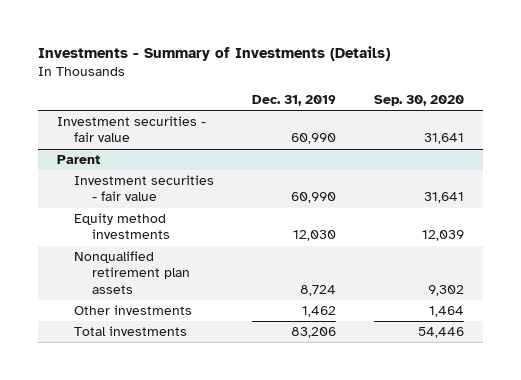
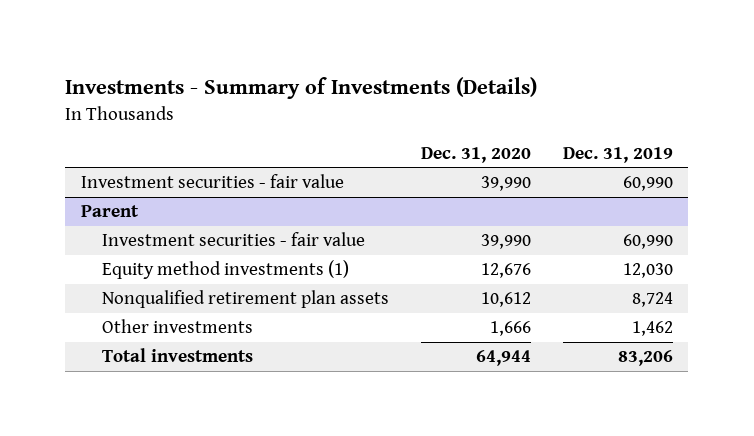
- | Dec. 31, 2019 | Sep. 30, 2020
+ | Dec. 31, 2020 | Dec. 31, 2019
@ Parent
- Equity method investments | 12,030 | 12,039
+ Equity method investments (1) | 12,676 | 12,030

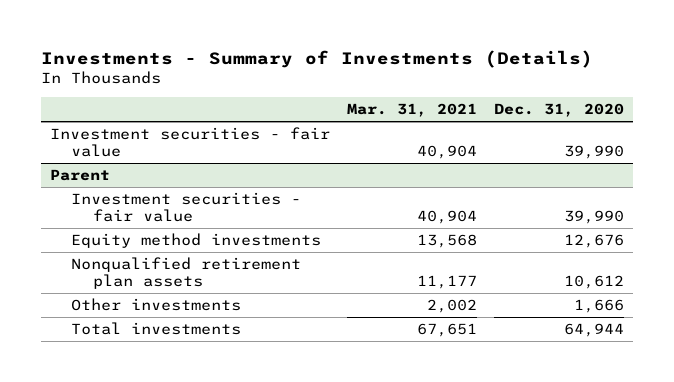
- | Dec. 31, 2020 | Dec. 31, 2019
+ | Mar. 31, 2021 | Dec. 31, 2020
@ Parent
- Equity method investments (1) | 12,676 | 12,030
+ Equity method investments | 13,568 | 12,676

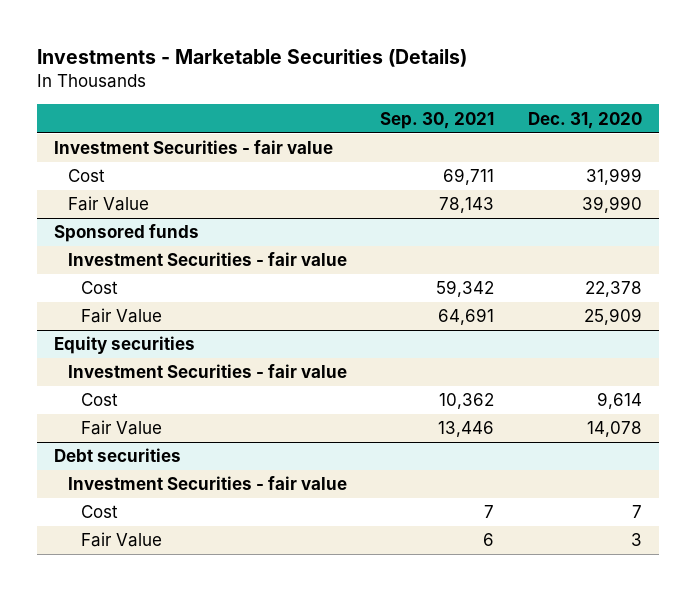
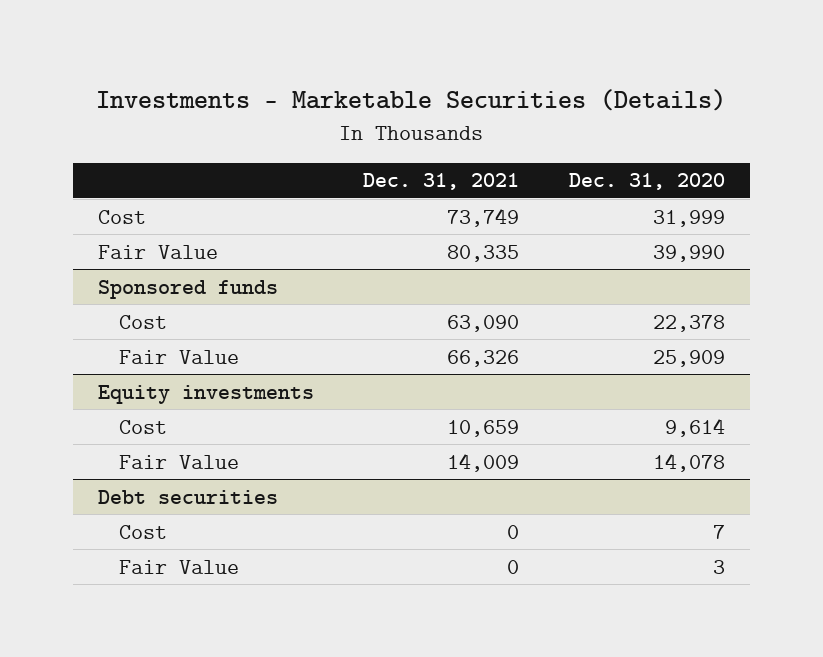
- | Sep. 30, 2021 | Dec. 31, 2020
+ | Dec. 31, 2021 | Dec. 31, 2020
- Investment Securities - fair value
@ Sponsored funds
- Investment Securities - fair value
- Equity securities
- Investment Securities - fair value
+ Equity investments
@ Debt securities
- Investment Securities - fair value

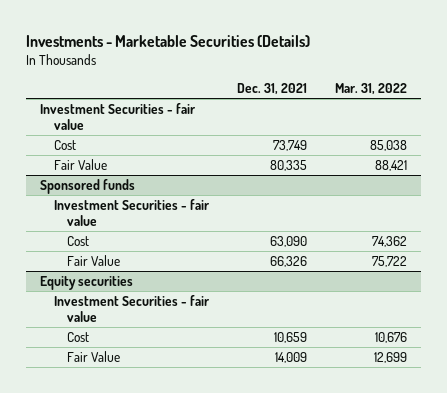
- | Dec. 31, 2021 | Dec. 31, 2020
+ | Dec. 31, 2021 | Mar. 31, 2022
+ Investment Securities - fair value
@ Sponsored funds
+ Investment Securities - fair value
- Equity investments
+ Equity securities
+ Investment Securities - fair value
- Debt securities
- Cost | 0 | 7
- Fair Value | 0 | 3

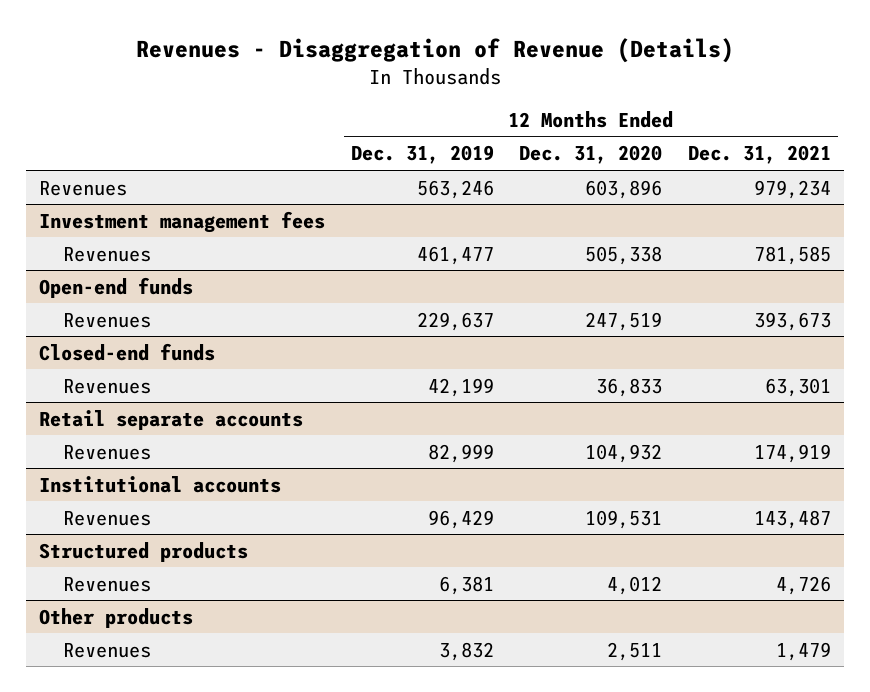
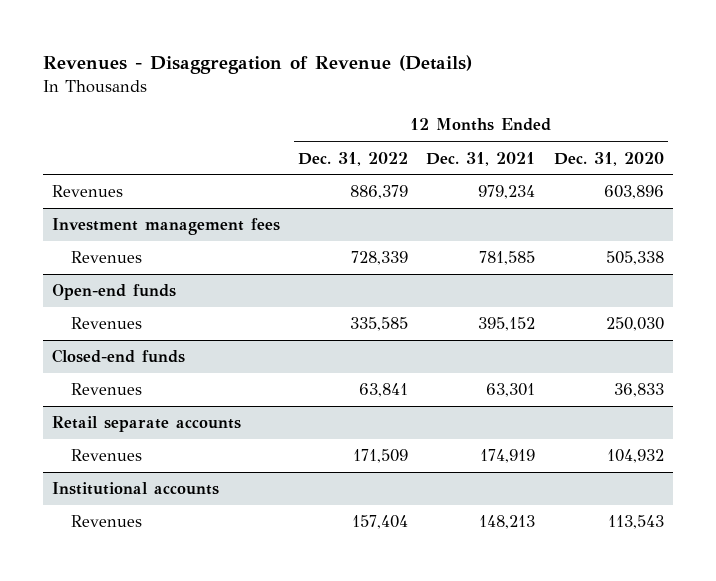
- | 12 Months Ended Dec. 31, 2019 | 12 Months Ended Dec. 31, 2020 | 12 Months Ended Dec. 31, 2021
+ | 12 Months Ended Dec. 31, 2022 | 12 Months Ended Dec. 31, 2021 | 12 Months Ended Dec. 31, 2020
@ Open-end funds
- Revenues | 229,637 | 247,519 | 393,673
+ Revenues | 335,585 | 395,152 | 250,030
@ Institutional accounts
- Revenues | 96,429 | 109,531 | 143,487
- Structured products
- Revenues | 6,381 | 4,012 | 4,726
- Other products
- Revenues | 3,832 | 2,511 | 1,479
@ Institutional accounts
+ Revenues | 157,404 | 148,213 | 113,543

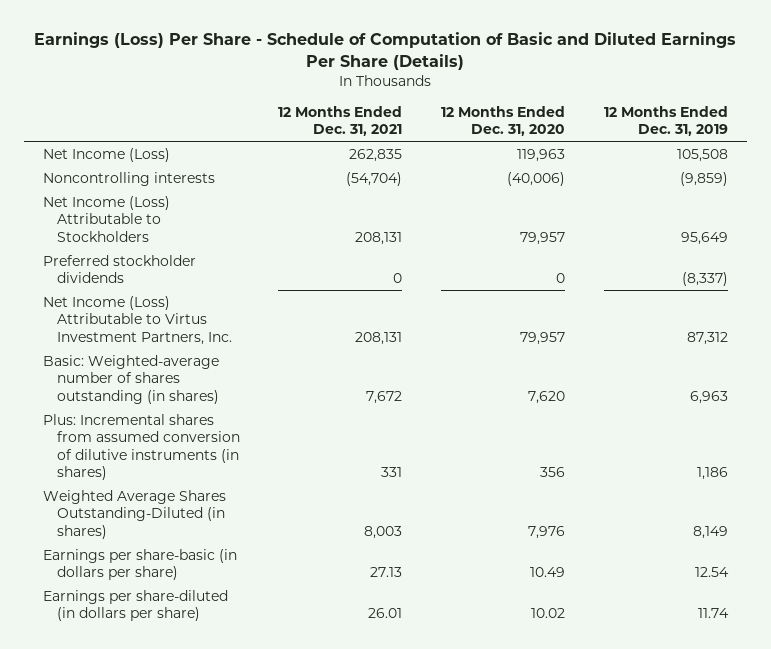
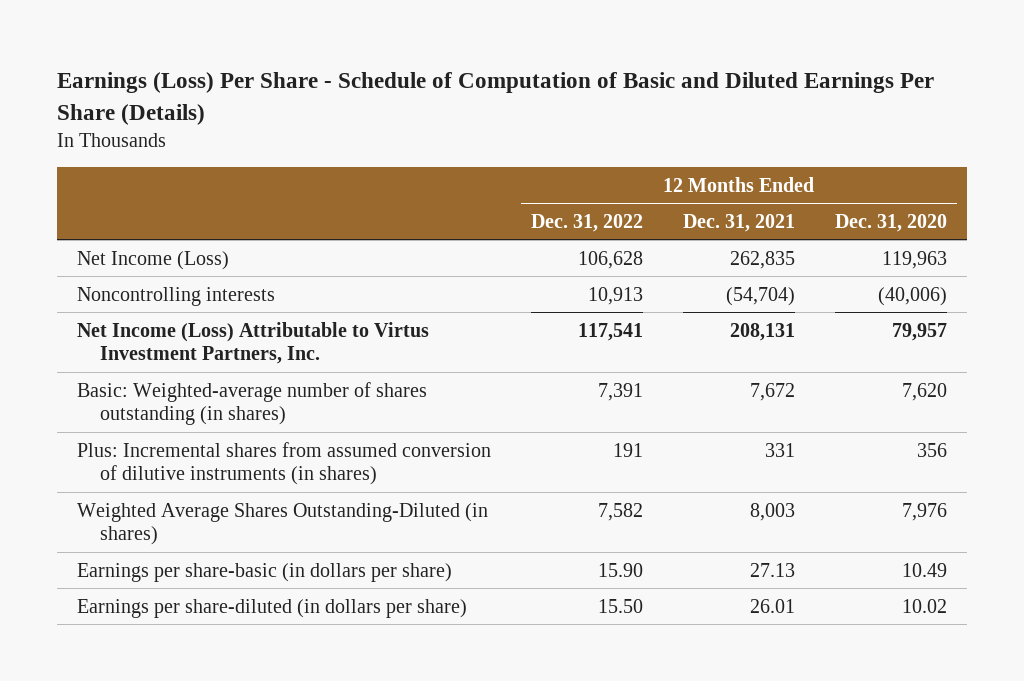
- | 12 Months Ended Dec. 31, 2021 | 12 Months Ended Dec. 31, 2020 | 12 Months Ended Dec. 31, 2019
+ | 12 Months Ended Dec. 31, 2022 | 12 Months Ended Dec. 31, 2021 | 12 Months Ended Dec. 31, 2020
- Net Income (Loss) Attributable to Stockholders | 208,131 | 79,957 | 95,649
- Preferred stockholder dividends | 0 | 0 | (8,337)

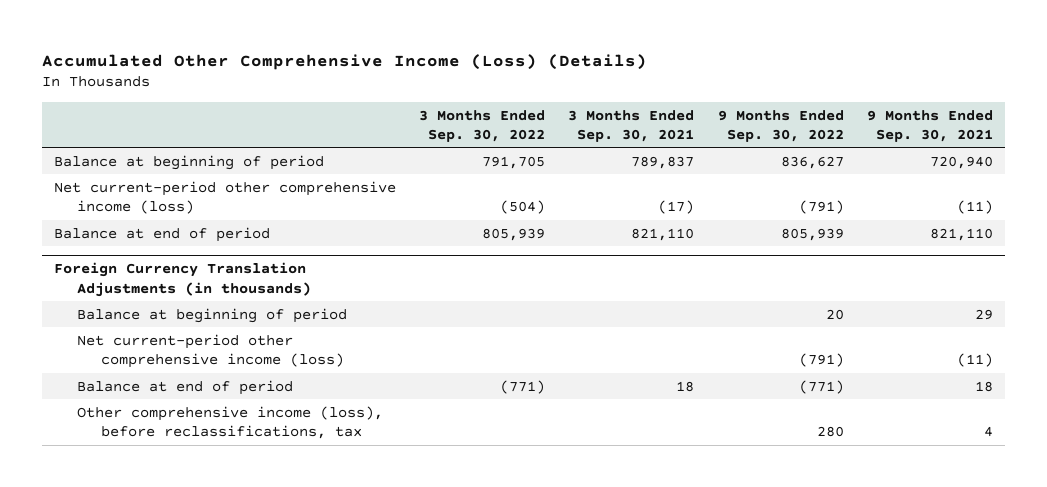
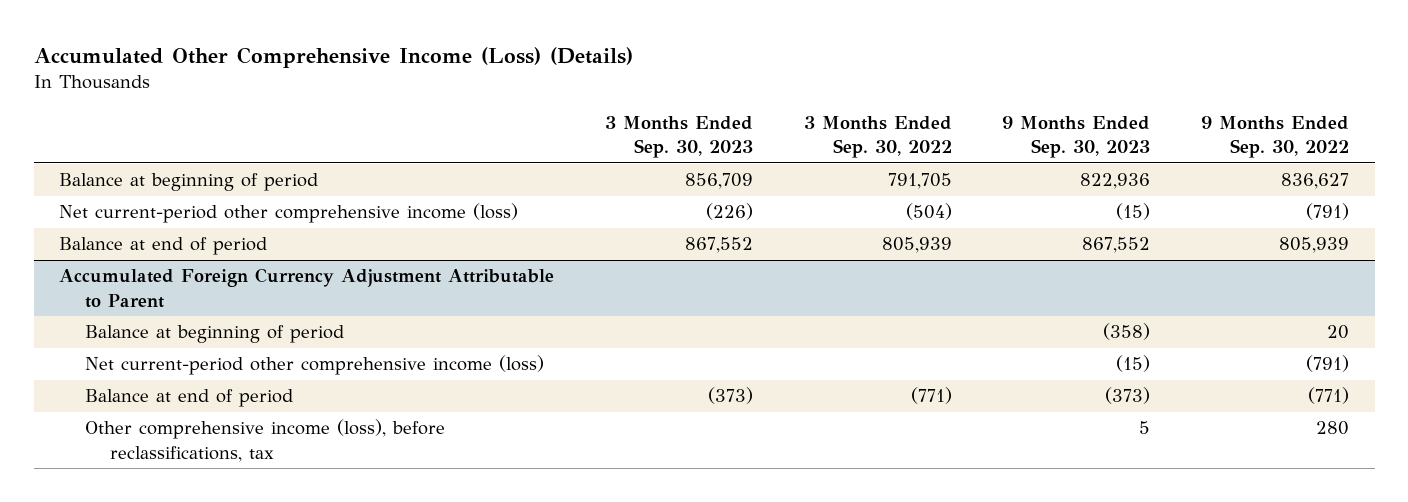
- | 3 Months Ended Sep. 30, 2022 | 3 Months Ended Sep. 30, 2021 | 9 Months Ended Sep. 30, 2022 | 9 Months Ended Sep. 30, 2021
+ | 3 Months Ended Sep. 30, 2023 | 3 Months Ended Sep. 30, 2022 | 9 Months Ended Sep. 30, 2023 | 9 Months Ended Sep. 30, 2022
- Foreign Currency Translation Adjustments (in thousands)
+ Accumulated Foreign Currency Adjustment Attributable to Parent

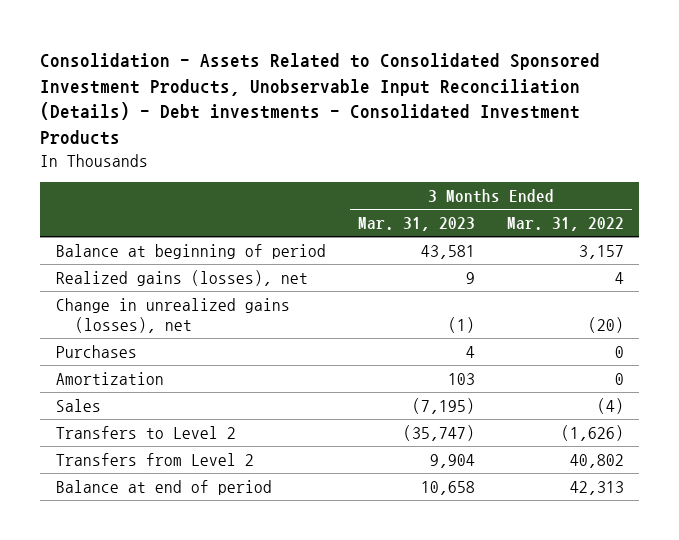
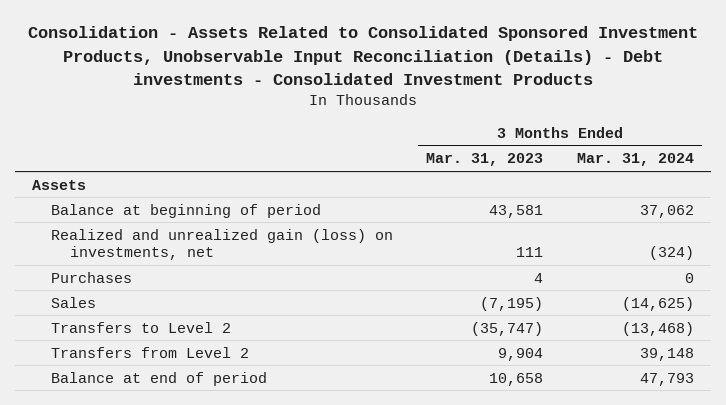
- | 3 Months Ended Mar. 31, 2023 | 3 Months Ended Mar. 31, 2022
+ | 3 Months Ended Mar. 31, 2023 | 3 Months Ended Mar. 31, 2024
+ Assets
- Realized gains (losses), net | 9 | 4
- Change in unrealized gains (losses), net | (1) | (20)
+ Realized and unrealized gain (loss) on investments, net | 111 | (324)
- Amortization | 103 | 0

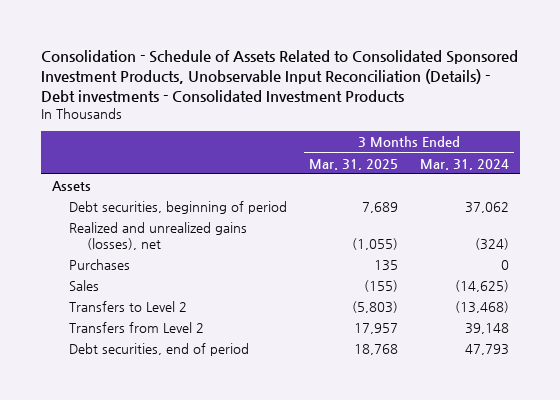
- Consolidation - Assets Related to Consolidated Sponsored Investment Products, Unobservable Input Reconciliation (Details) - Debt investments - Consolidated Investment Products
+ Consolidation - Schedule of Assets Related to Consolidated Sponsored Investment Products, Unobservable Input Reconciliation (Details) - Debt investments - Consolidated Investment Products
- | 3 Months Ended Mar. 31, 2023 | 3 Months Ended Mar. 31, 2024
+ | 3 Months Ended Mar. 31, 2025 | 3 Months Ended Mar. 31, 2024
- Balance at beginning of period | 43,581 | 37,062
- Realized and unrealized gain (loss) on investments, net | 111 | (324)
+ Debt securities, beginning of period | 7,689 | 37,062
+ Realized and unrealized gains (losses), net | (1,055) | (324)
- Balance at end of period | 10,658 | 47,793
+ Debt securities, end of period | 18,768 | 47,793

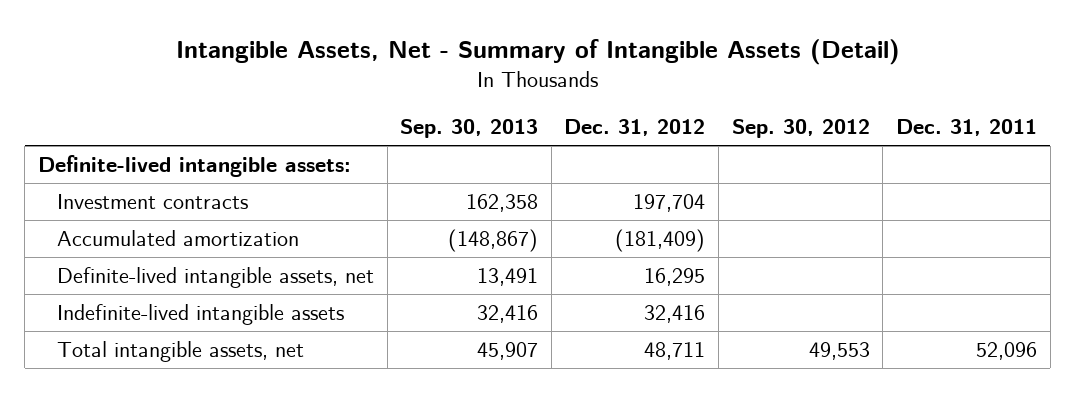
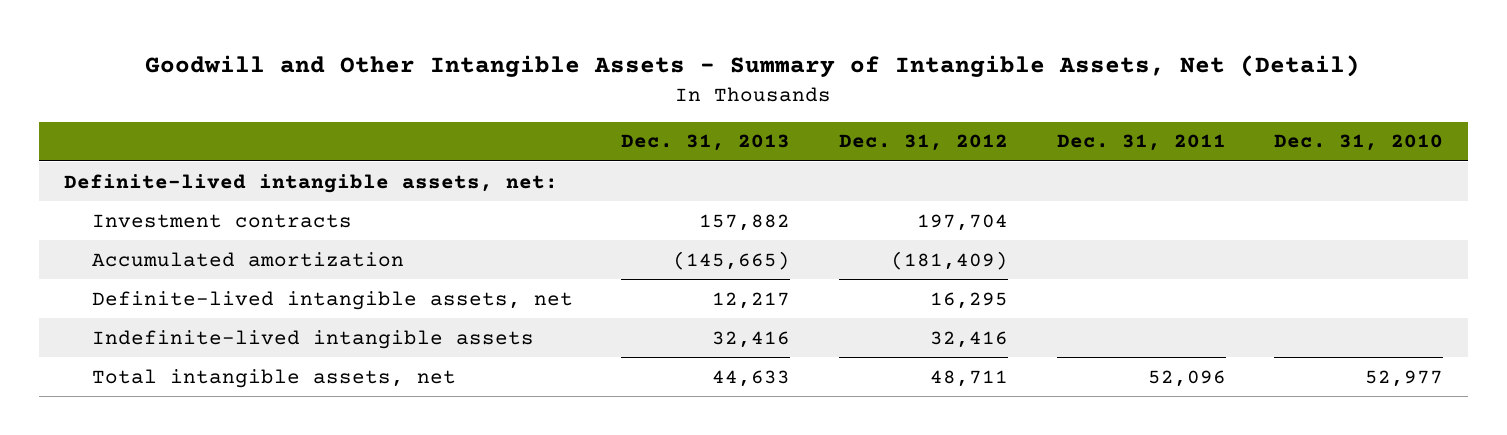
- Intangible Assets, Net - Summary of Intangible Assets (Detail)
+ Goodwill and Other Intangible Assets - Summary of Intangible Assets, Net (Detail)
- | Sep. 30, 2013 | Dec. 31, 2012 | Sep. 30, 2012 | Dec. 31, 2011
+ | Dec. 31, 2013 | Dec. 31, 2012 | Dec. 31, 2011 | Dec. 31, 2010
- Definite-lived intangible assets:
+ Definite-lived intangible assets, net:

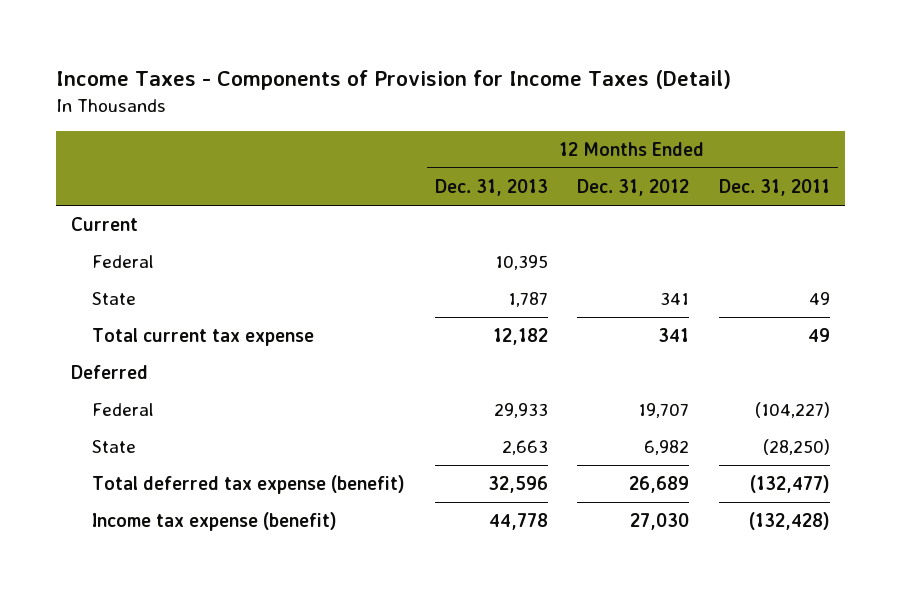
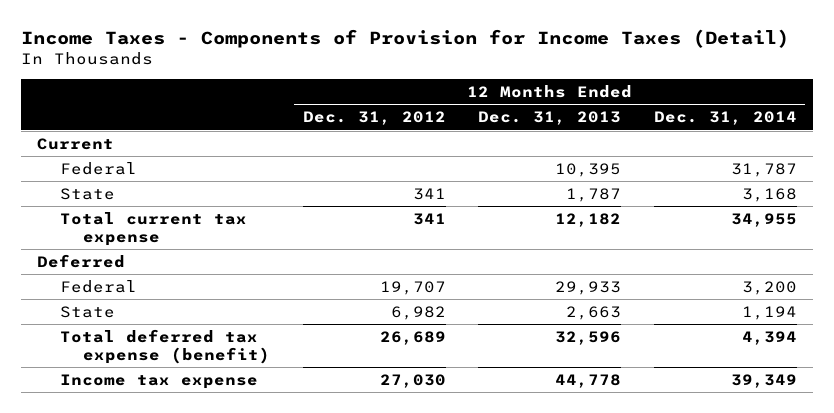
- | 12 Months Ended Dec. 31, 2013 | 12 Months Ended Dec. 31, 2012 | 12 Months Ended Dec. 31, 2011
+ | 12 Months Ended Dec. 31, 2012 | 12 Months Ended Dec. 31, 2013 | 12 Months Ended Dec. 31, 2014
- Income tax expense (benefit) | 44,778 | 27,030 | (132,428)
+ Income tax expense | 27,030 | 44,778 | 39,349

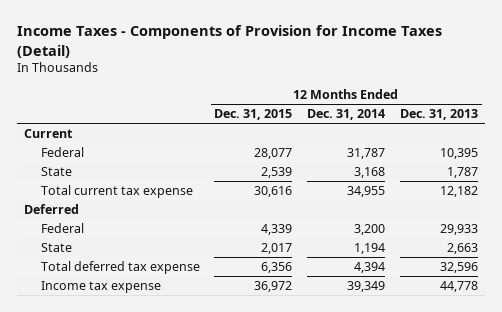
- | 12 Months Ended Dec. 31, 2012 | 12 Months Ended Dec. 31, 2013 | 12 Months Ended Dec. 31, 2014
+ | 12 Months Ended Dec. 31, 2015 | 12 Months Ended Dec. 31, 2014 | 12 Months Ended Dec. 31, 2013
- Total deferred tax expense (benefit) | 26,689 | 32,596 | 4,394
+ Total deferred tax expense | 6,356 | 4,394 | 32,596

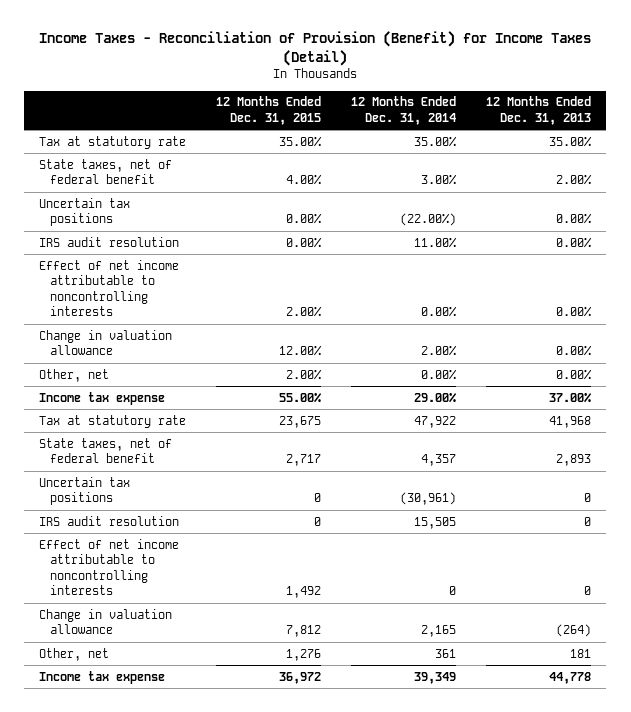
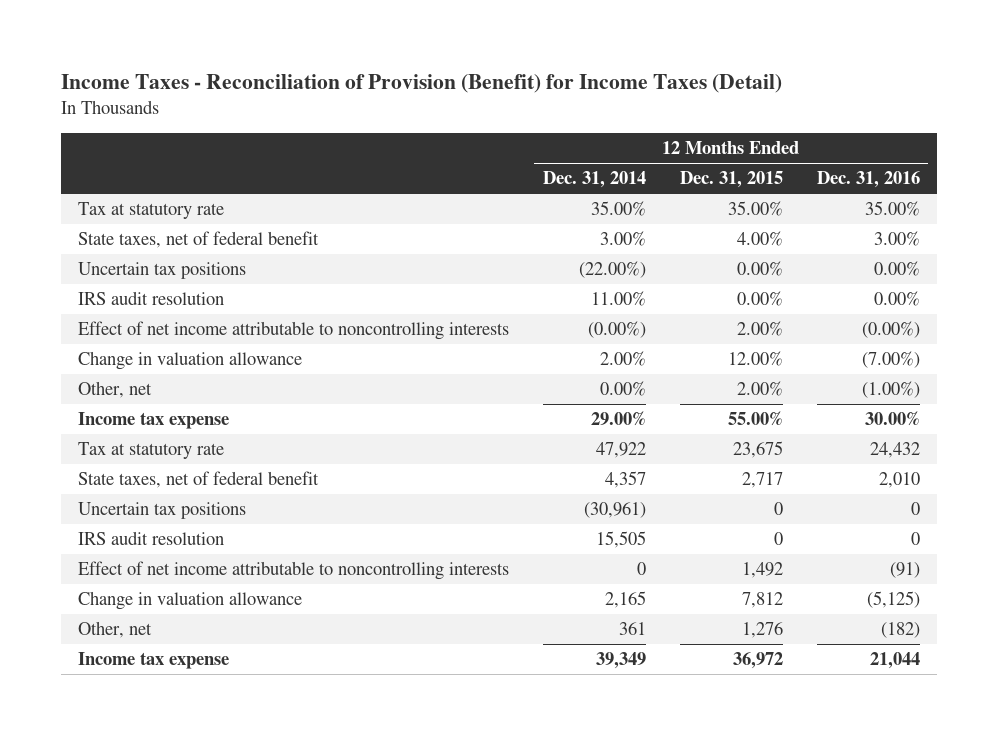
- | 12 Months Ended Dec. 31, 2015 | 12 Months Ended Dec. 31, 2014 | 12 Months Ended Dec. 31, 2013
+ | 12 Months Ended Dec. 31, 2014 | 12 Months Ended Dec. 31, 2015 | 12 Months Ended Dec. 31, 2016
- Effect of net income attributable to noncontrolling interests | 2.00% | 0.00% | 0.00%
+ Effect of net income attributable to noncontrolling interests | (0.00%) | 2.00% | (0.00%)

